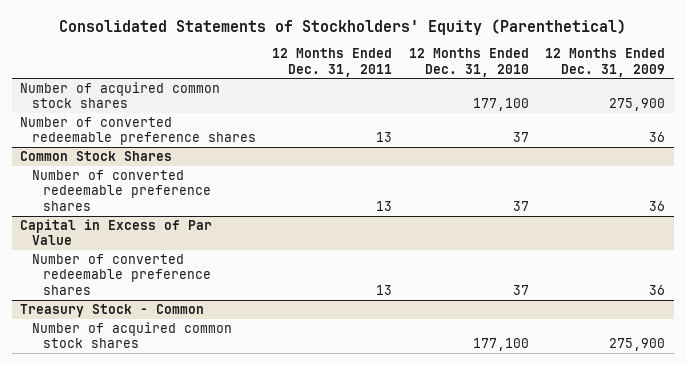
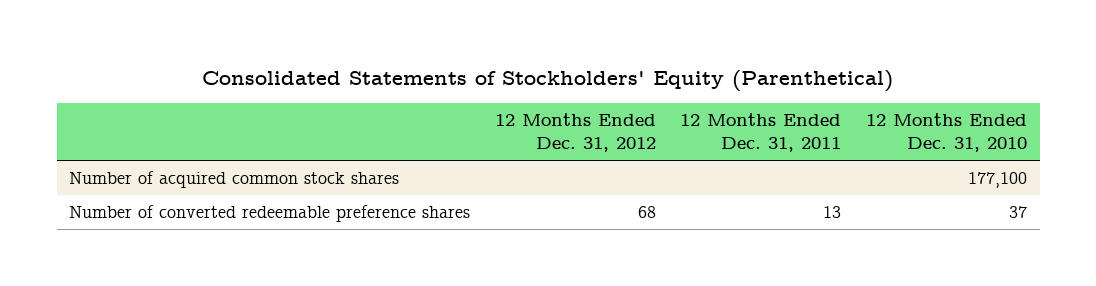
- | 12 Months Ended Dec. 31, 2011 | 12 Months Ended Dec. 31, 2010 | 12 Months Ended Dec. 31, 2009
+ | 12 Months Ended Dec. 31, 2012 | 12 Months Ended Dec. 31, 2011 | 12 Months Ended Dec. 31, 2010
- Common Stock Shares
- Number of converted redeemable preference shares | 13 | 37 | 36
- Capital in Excess of Par Value
- Number of converted redeemable preference shares | 13 | 37 | 36
- Treasury Stock - Common
- Number of acquired common stock shares | | 177,100 | 275,900

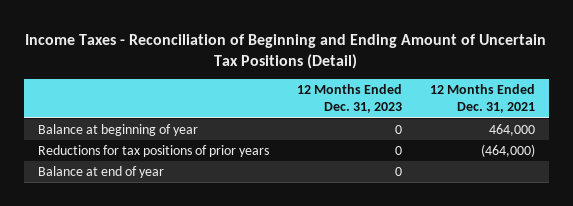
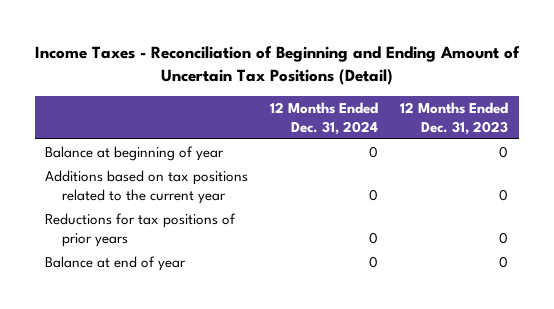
- | 12 Months Ended Dec. 31, 2023 | 12 Months Ended Dec. 31, 2021
+ | 12 Months Ended Dec. 31, 2024 | 12 Months Ended Dec. 31, 2023
+ Additions based on tax positions related to the current year | 0 | 0

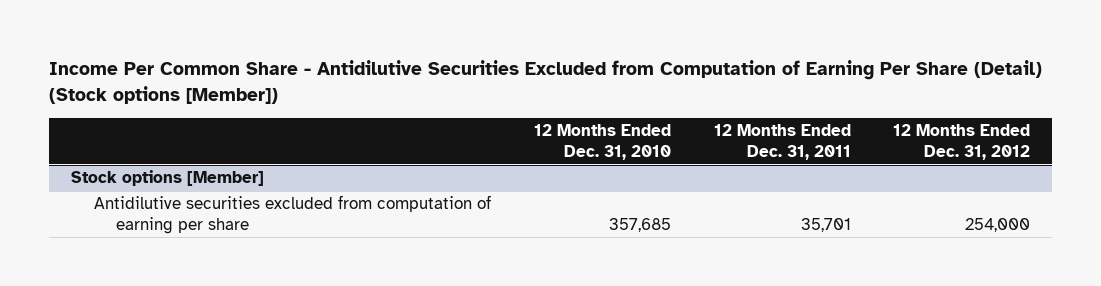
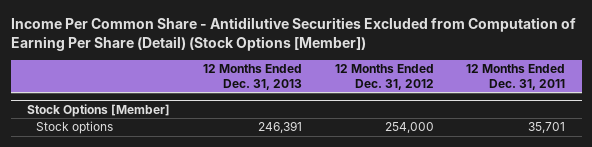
- Income Per Common Share - Antidilutive Securities Excluded from Computation of Earning Per Share (Detail) (Stock options [Member])
+ Income Per Common Share - Antidilutive Securities Excluded from Computation of Earning Per Share (Detail) (Stock Options [Member])
- | 12 Months Ended Dec. 31, 2010 | 12 Months Ended Dec. 31, 2011 | 12 Months Ended Dec. 31, 2012
+ | 12 Months Ended Dec. 31, 2013 | 12 Months Ended Dec. 31, 2012 | 12 Months Ended Dec. 31, 2011
- Stock options [Member]
- Antidilutive securities excluded from computation of earning per share | 357,685 | 35,701 | 254,000
+ Stock Options [Member]
+ Stock options | 246,391 | 254,000 | 35,701

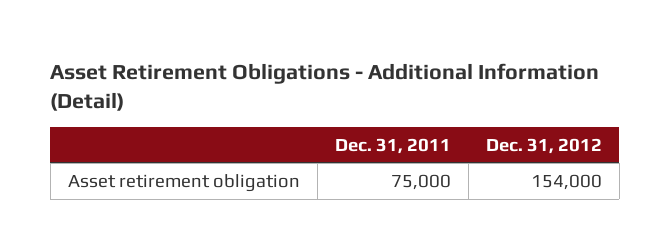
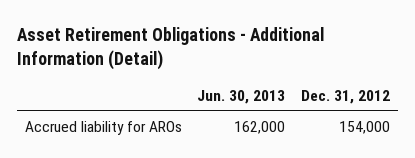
- | Dec. 31, 2011 | Dec. 31, 2012
+ | Jun. 30, 2013 | Dec. 31, 2012
- Asset retirement obligation | 75,000 | 154,000
+ Accrued liability for AROs | 162,000 | 154,000

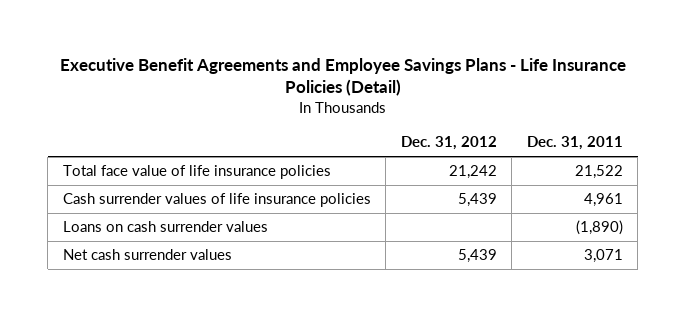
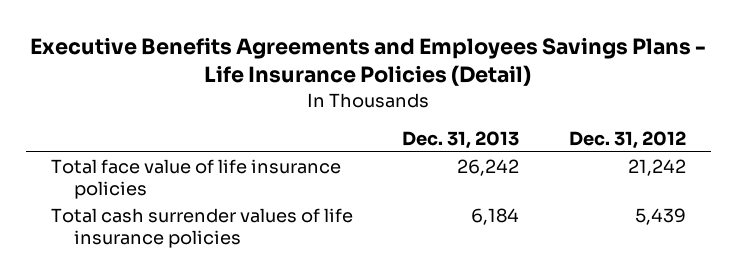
- Executive Benefit Agreements and Employee Savings Plans - Life Insurance Policies (Detail)
+ Executive Benefits Agreements and Employees Savings Plans - Life Insurance Policies (Detail)
- | Dec. 31, 2012 | Dec. 31, 2011
+ | Dec. 31, 2013 | Dec. 31, 2012
- Cash surrender values of life insurance policies | 5,439 | 4,961
- Loans on cash surrender values | | (1,890)
- Net cash surrender values | 5,439 | 3,071
+ Total cash surrender values of life insurance policies | 6,184 | 5,439

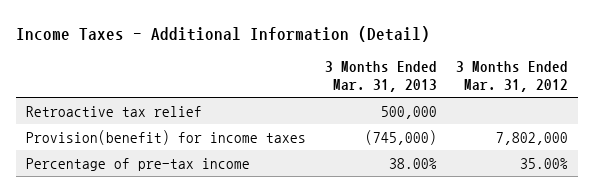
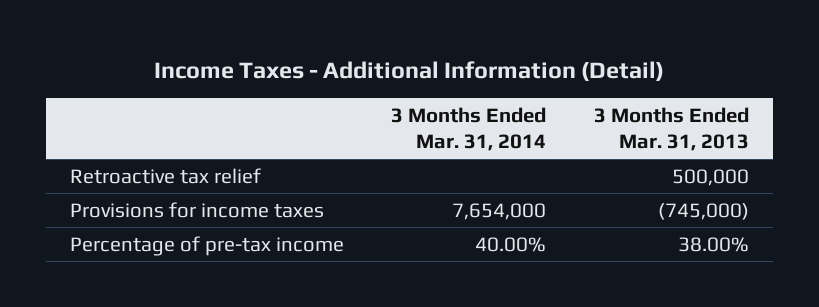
- | 3 Months Ended Mar. 31, 2013 | 3 Months Ended Mar. 31, 2012
+ | 3 Months Ended Mar. 31, 2014 | 3 Months Ended Mar. 31, 2013
- Provision(benefit) for income taxes | (745,000) | 7,802,000
+ Provisions for income taxes | 7,654,000 | (745,000)

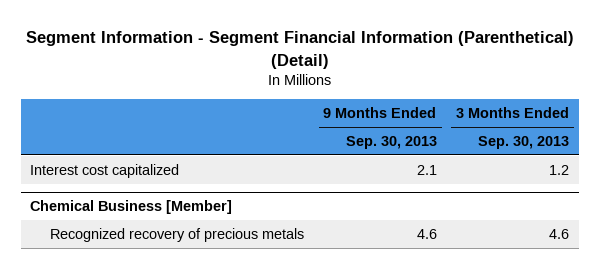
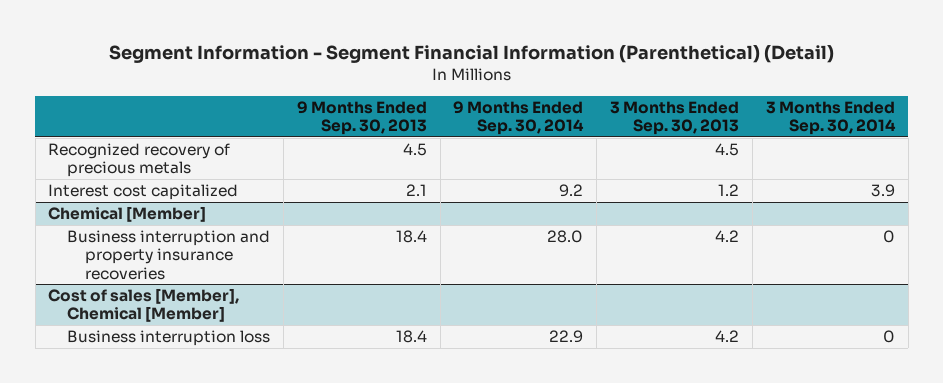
- | 9 Months Ended Sep. 30, 2013 | 3 Months Ended Sep. 30, 2013
+ | 9 Months Ended Sep. 30, 2013 | 9 Months Ended Sep. 30, 2014 | 3 Months Ended Sep. 30, 2013 | 3 Months Ended Sep. 30, 2014
+ Recognized recovery of precious metals | 4.5 | | 4.5 |
- Chemical Business [Member]
- Recognized recovery of precious metals | 4.6 | 4.6
+ Chemical [Member]
+ Business interruption and property insurance recoveries | 18.4 | 28.0 | 4.2 | 0
+ Cost of sales [Member], Chemical [Member]
+ Business interruption loss | 18.4 | 22.9 | 4.2 | 0

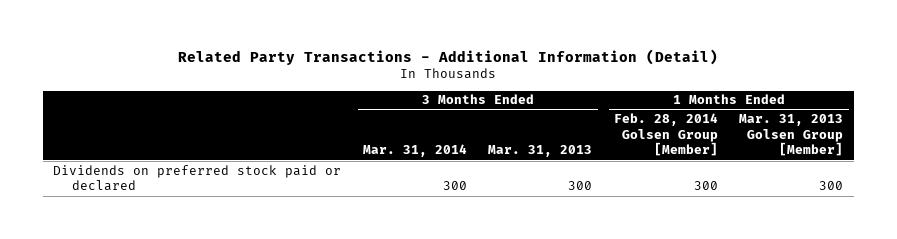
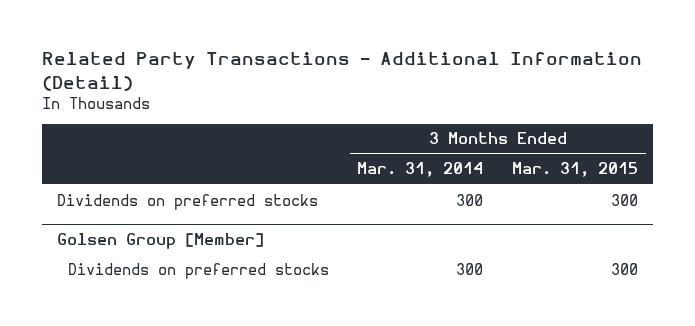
- | 3 Months Ended Mar. 31, 2014 | 3 Months Ended Mar. 31, 2013 | 1 Months Ended Feb. 28, 2014 Golsen Group [Member] | 1 Months Ended Mar. 31, 2013 Golsen Group [Member]
+ | 3 Months Ended Mar. 31, 2014 | 3 Months Ended Mar. 31, 2015
- Dividends on preferred stock paid or declared | 300 | 300 | 300 | 300
+ Dividends on preferred stocks | 300 | 300
+ Golsen Group [Member]
+ Dividends on preferred stocks | 300 | 300

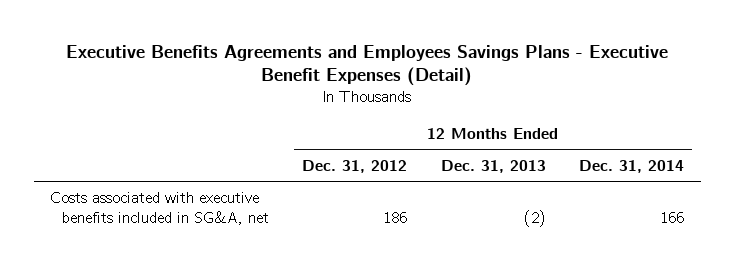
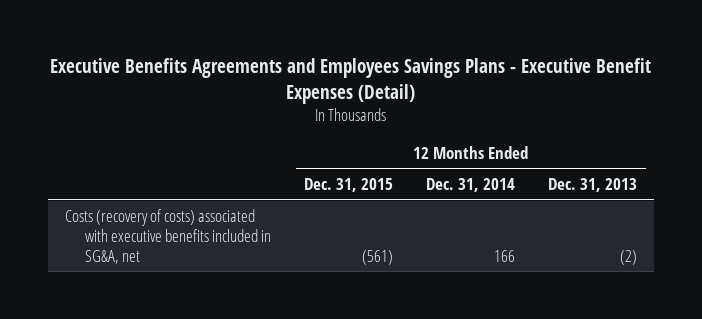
- | 12 Months Ended Dec. 31, 2012 | 12 Months Ended Dec. 31, 2013 | 12 Months Ended Dec. 31, 2014
+ | 12 Months Ended Dec. 31, 2015 | 12 Months Ended Dec. 31, 2014 | 12 Months Ended Dec. 31, 2013
- Costs associated with executive benefits included in SG&A, net | 186 | (2) | 166
+ Costs (recovery of costs) associated with executive benefits included in SG&A, net | (561) | 166 | (2)

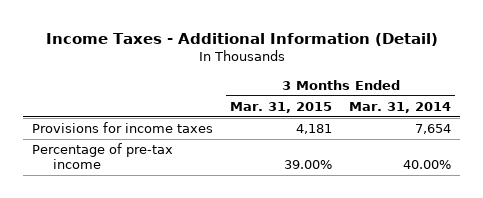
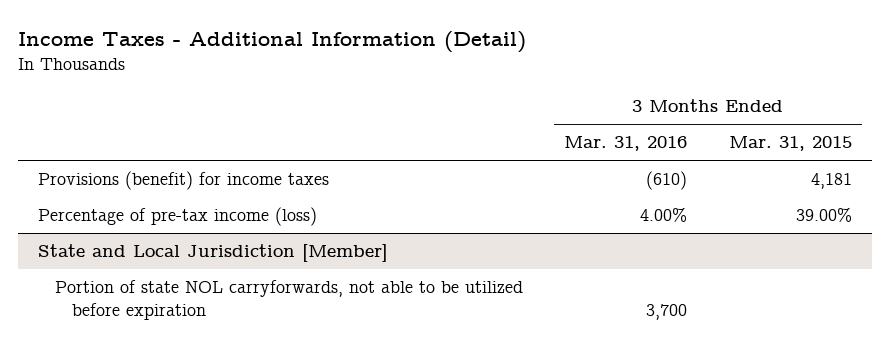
- | 3 Months Ended Mar. 31, 2015 | 3 Months Ended Mar. 31, 2014
+ | 3 Months Ended Mar. 31, 2016 | 3 Months Ended Mar. 31, 2015
- Provisions for income taxes | 4,181 | 7,654
- Percentage of pre-tax income | 39.00% | 40.00%
+ Provisions (benefit) for income taxes | (610) | 4,181
+ Percentage of pre-tax income (loss) | 4.00% | 39.00%
+ State and Local Jurisdiction [Member]
+ Portion of state NOL carryforwards, not able to be utilized before expiration | 3,700 |

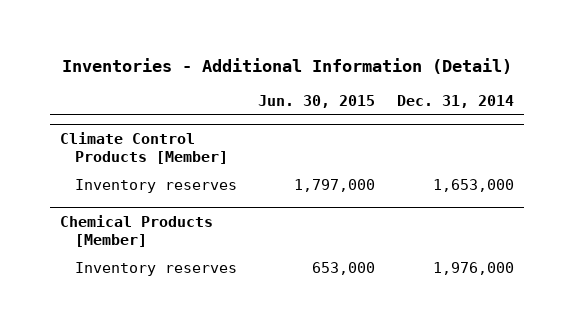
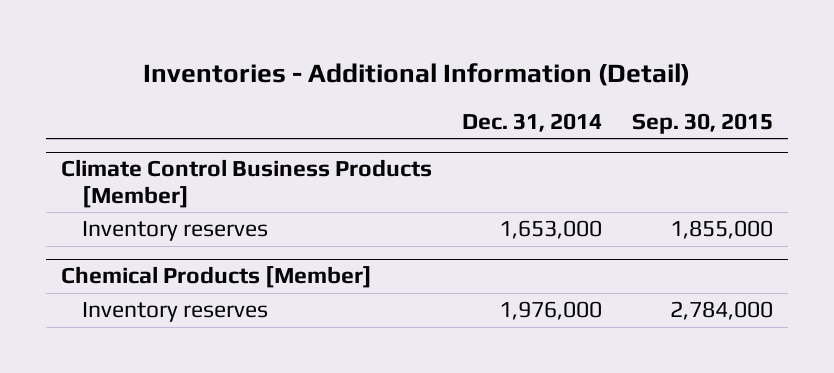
- | Jun. 30, 2015 | Dec. 31, 2014
+ | Dec. 31, 2014 | Sep. 30, 2015
- Climate Control Products [Member]
+ Climate Control Business Products [Member]

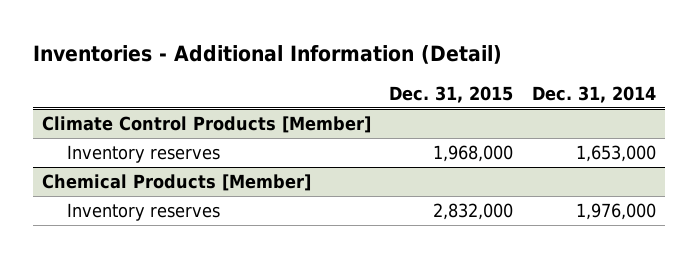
- | Dec. 31, 2014 | Sep. 30, 2015
+ | Dec. 31, 2015 | Dec. 31, 2014
- Climate Control Business Products [Member]
+ Climate Control Products [Member]

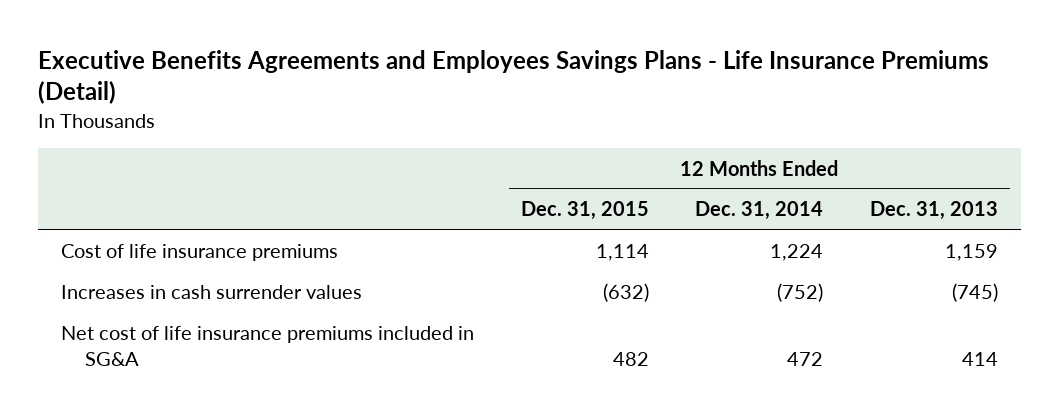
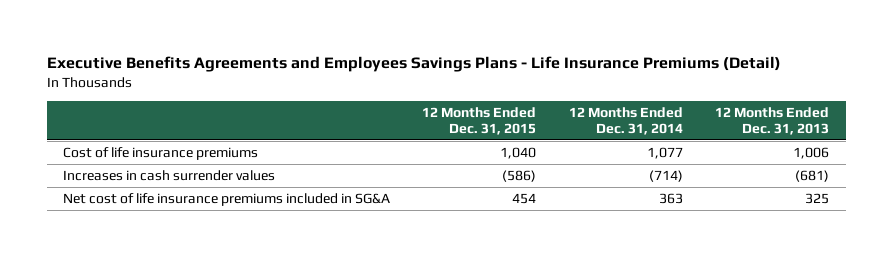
- Cost of life insurance premiums | 1,114 | 1,224 | 1,159
- Increases in cash surrender values | (632) | (752) | (745)
- Net cost of life insurance premiums included in SG&A | 482 | 472 | 414
+ Cost of life insurance premiums | 1,040 | 1,077 | 1,006
+ Increases in cash surrender values | (586) | (714) | (681)
+ Net cost of life insurance premiums included in SG&A | 454 | 363 | 325

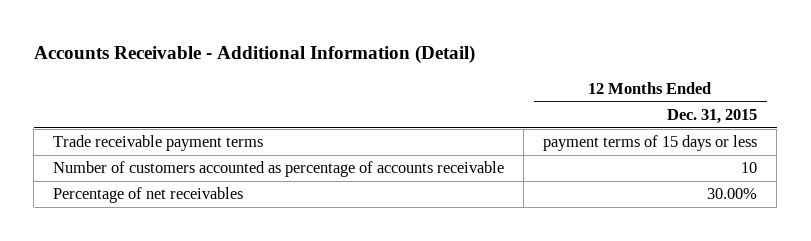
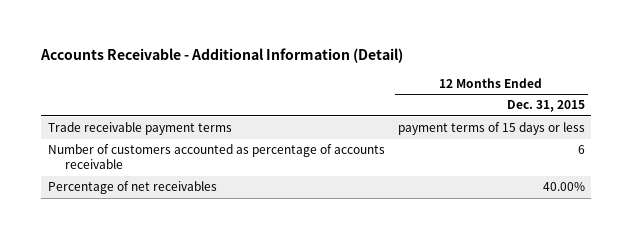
- Number of customers accounted as percentage of accounts receivable | 10
- Percentage of net receivables | 30.00%
+ Number of customers accounted as percentage of accounts receivable | 6
+ Percentage of net receivables | 40.00%

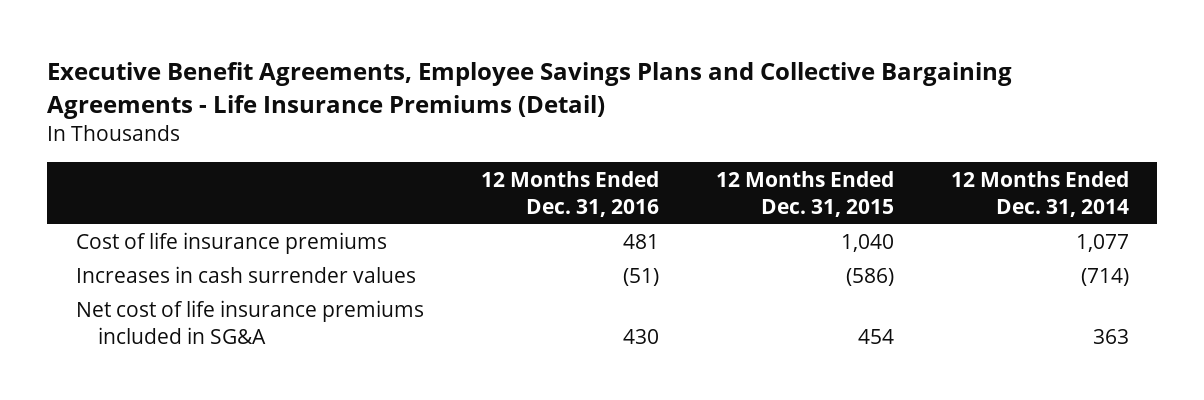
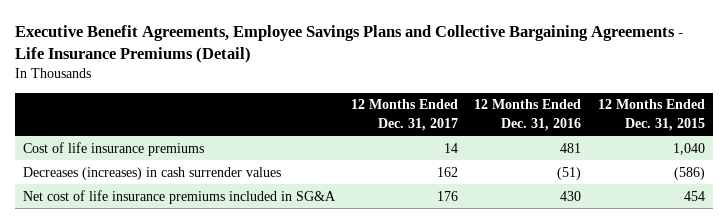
- | 12 Months Ended Dec. 31, 2016 | 12 Months Ended Dec. 31, 2015 | 12 Months Ended Dec. 31, 2014
+ | 12 Months Ended Dec. 31, 2017 | 12 Months Ended Dec. 31, 2016 | 12 Months Ended Dec. 31, 2015
- Increases in cash surrender values | (51) | (586) | (714)
+ Decreases (increases) in cash surrender values | 162 | (51) | (586)

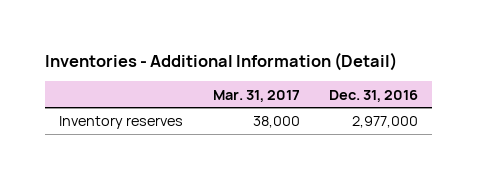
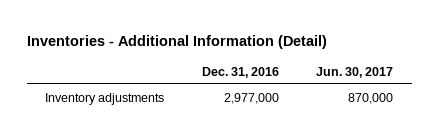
- | Mar. 31, 2017 | Dec. 31, 2016
+ | Dec. 31, 2016 | Jun. 30, 2017
- Inventory reserves | 38,000 | 2,977,000
+ Inventory adjustments | 2,977,000 | 870,000

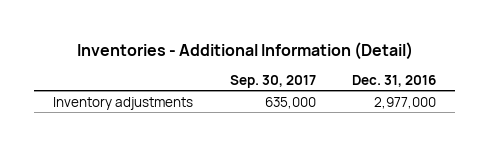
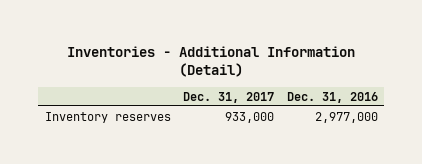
- | Sep. 30, 2017 | Dec. 31, 2016
+ | Dec. 31, 2017 | Dec. 31, 2016
- Inventory adjustments | 635,000 | 2,977,000
+ Inventory reserves | 933,000 | 2,977,000

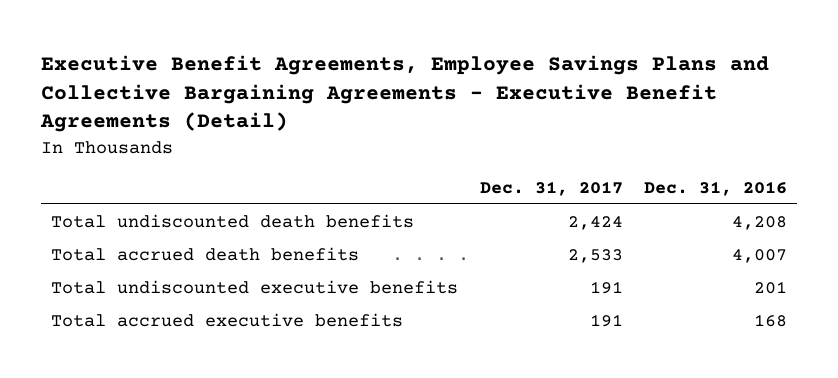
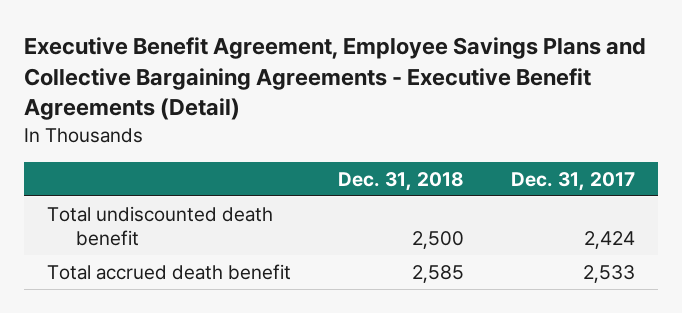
- Executive Benefit Agreements, Employee Savings Plans and Collective Bargaining Agreements - Executive Benefit Agreements (Detail)
+ Executive Benefit Agreement, Employee Savings Plans and Collective Bargaining Agreements - Executive Benefit Agreements (Detail)
- | Dec. 31, 2017 | Dec. 31, 2016
+ | Dec. 31, 2018 | Dec. 31, 2017
- Total undiscounted death benefits | 2,424 | 4,208
- Total accrued death benefits | 2,533 | 4,007
- Total undiscounted executive benefits | 191 | 201
- Total accrued executive benefits | 191 | 168
+ Total undiscounted death benefit | 2,500 | 2,424
+ Total accrued death benefit | 2,585 | 2,533

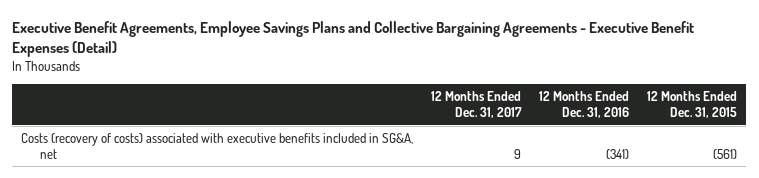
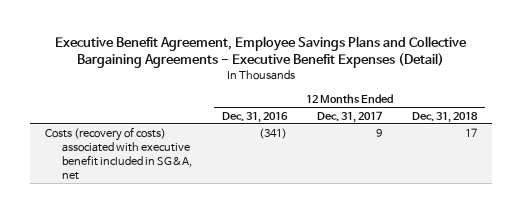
- Executive Benefit Agreements, Employee Savings Plans and Collective Bargaining Agreements - Executive Benefit Expenses (Detail)
+ Executive Benefit Agreement, Employee Savings Plans and Collective Bargaining Agreements - Executive Benefit Expenses (Detail)
- | 12 Months Ended Dec. 31, 2017 | 12 Months Ended Dec. 31, 2016 | 12 Months Ended Dec. 31, 2015
+ | 12 Months Ended Dec. 31, 2016 | 12 Months Ended Dec. 31, 2017 | 12 Months Ended Dec. 31, 2018
- Costs (recovery of costs) associated with executive benefits included in SG&A, net | 9 | (341) | (561)
+ Costs (recovery of costs) associated with executive benefit included in SG&A, net | (341) | 9 | 17

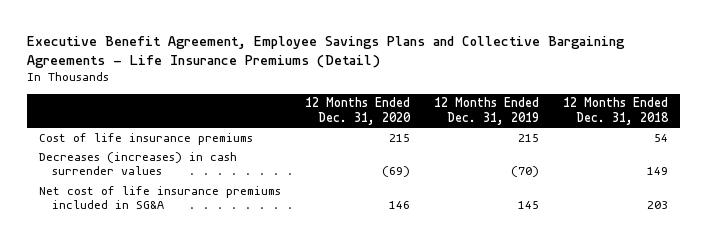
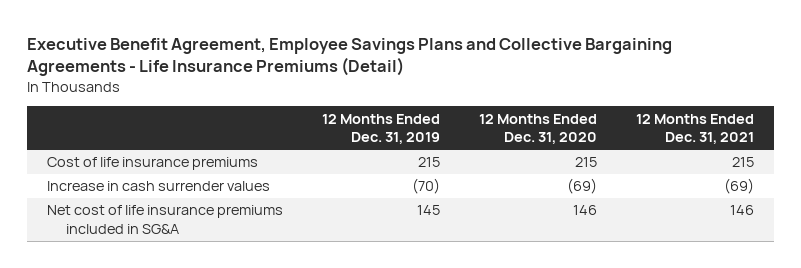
- | 12 Months Ended Dec. 31, 2020 | 12 Months Ended Dec. 31, 2019 | 12 Months Ended Dec. 31, 2018
+ | 12 Months Ended Dec. 31, 2019 | 12 Months Ended Dec. 31, 2020 | 12 Months Ended Dec. 31, 2021
- Decreases (increases) in cash surrender values | (69) | (70) | 149
+ Increase in cash surrender values | (70) | (69) | (69)

